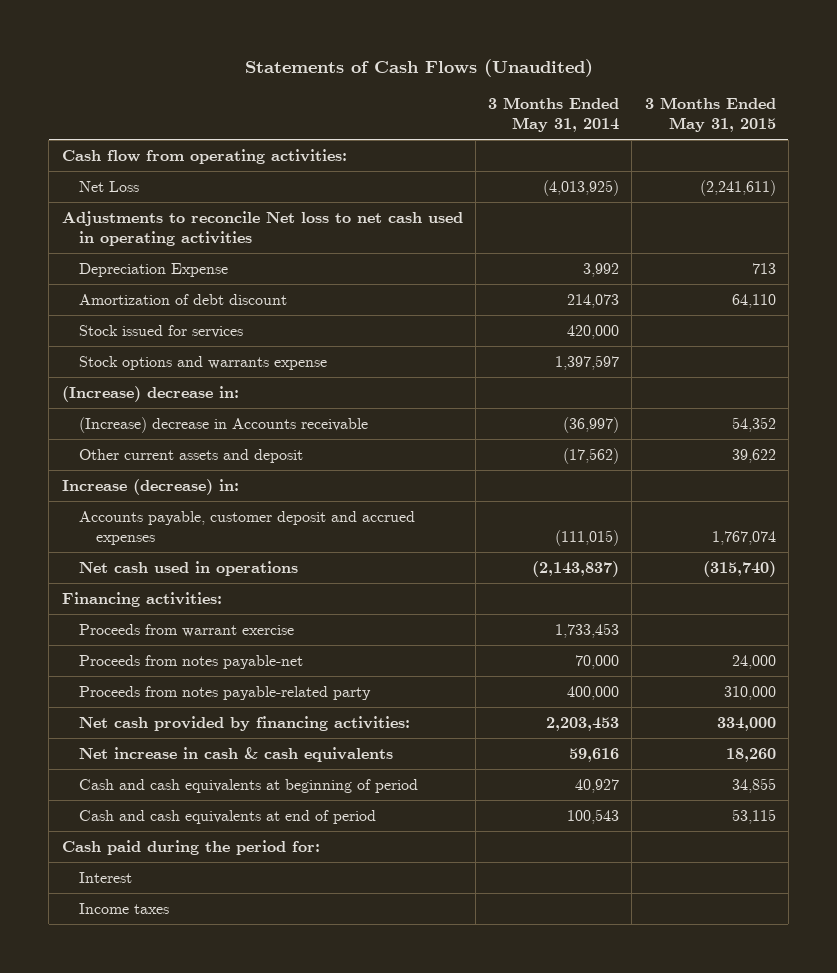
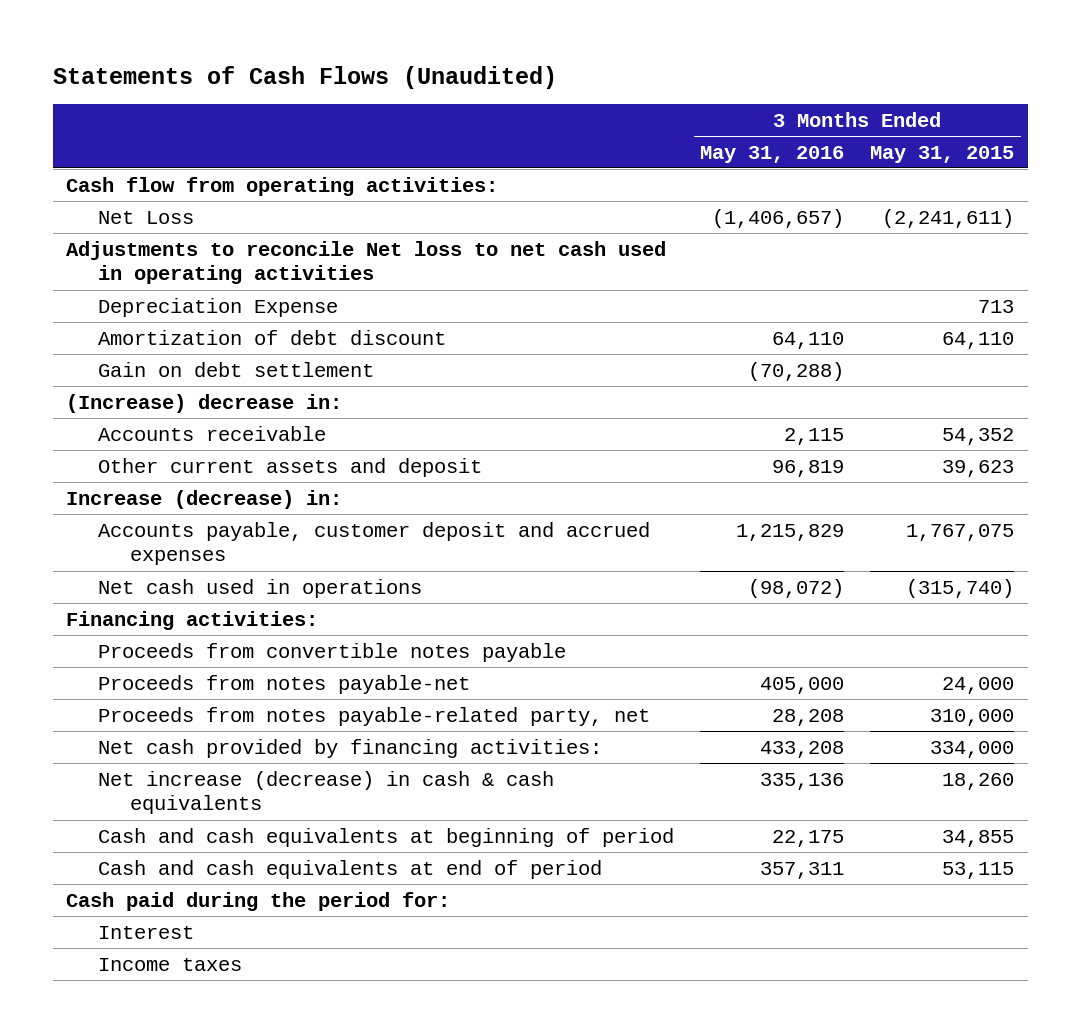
- | 3 Months Ended May 31, 2014 | 3 Months Ended May 31, 2015
+ | 3 Months Ended May 31, 2016 | 3 Months Ended May 31, 2015
- Stock issued for services | 420,000 |
- Stock options and warrants expense | 1,397,597 |
+ Gain on debt settlement | (70,288) |
- (Increase) decrease in Accounts receivable | (36,997) | 54,352
- Other current assets and deposit | (17,562) | 39,622
+ Accounts receivable | 2,115 | 54,352
+ Other current assets and deposit | 96,819 | 39,623
- Accounts payable, customer deposit and accrued expenses | (111,015) | 1,767,074
+ Accounts payable, customer deposit and accrued expenses | 1,215,829 | 1,767,075
- Proceeds from warrant exercise | 1,733,453 |
+ Proceeds from convertible notes payable
- Proceeds from notes payable-related party | 400,000 | 310,000
+ Proceeds from notes payable-related party, net | 28,208 | 310,000
- Net increase in cash & cash equivalents | 59,616 | 18,260
+ Net increase (decrease) in cash & cash equivalents | 335,136 | 18,260

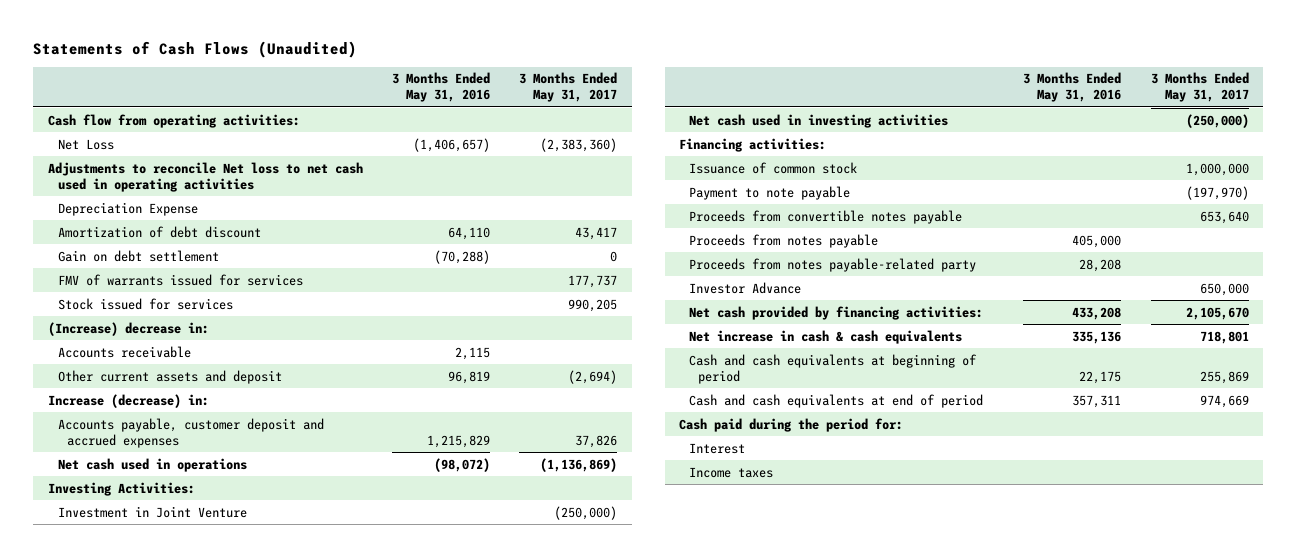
- | 3 Months Ended May 31, 2016 | 3 Months Ended May 31, 2015
+ | 3 Months Ended May 31, 2016 | 3 Months Ended May 31, 2017
+ FMV of warrants issued for services | | 177,737
+ Stock issued for services | | 990,205
+ Investing Activities:
+ Investment in Joint Venture | | (250,000)
+ Net cash used in investing activities | | (250,000)
+ Issuance of common stock | | 1,000,000
+ Payment to note payable | | (197,970)
- Proceeds from notes payable-net | 405,000 | 24,000
- Proceeds from notes payable-related party, net | 28,208 | 310,000
+ Proceeds from notes payable | 405,000 |
+ Proceeds from notes payable-related party | 28,208 |
+ Investor Advance | | 650,000
- Net increase (decrease) in cash & cash equivalents | 335,136 | 18,260
+ Net increase in cash & cash equivalents | 335,136 | 718,801

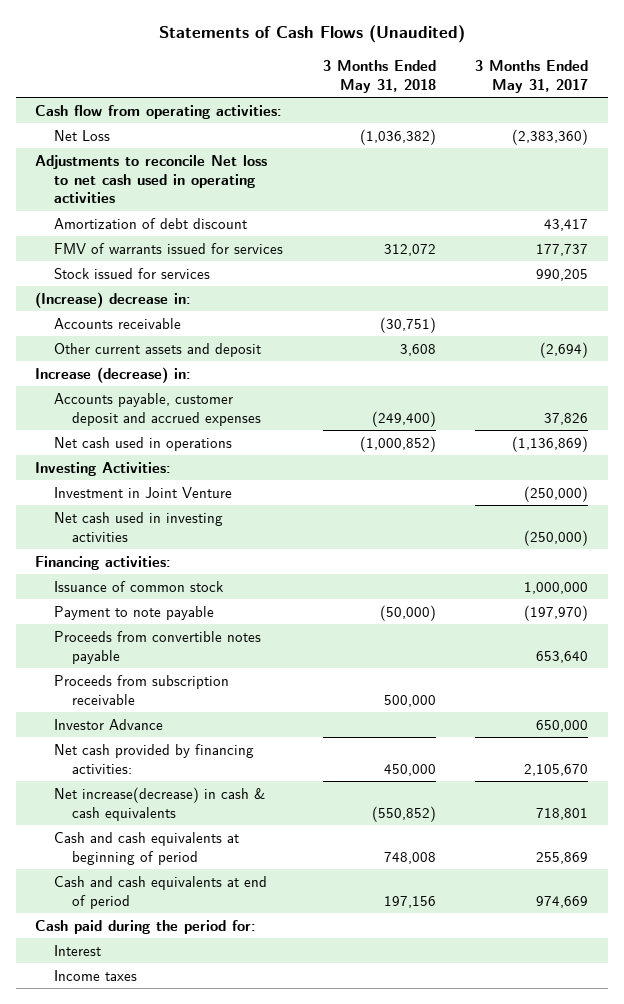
- | 3 Months Ended May 31, 2016 | 3 Months Ended May 31, 2017
+ | 3 Months Ended May 31, 2018 | 3 Months Ended May 31, 2017
- Depreciation Expense
- Gain on debt settlement | (70,288) | 0
- Proceeds from notes payable | 405,000 |
- Proceeds from notes payable-related party | 28,208 |
+ Proceeds from subscription receivable | 500,000 |
- Net increase in cash & cash equivalents | 335,136 | 718,801
+ Net increase(decrease) in cash & cash equivalents | (550,852) | 718,801

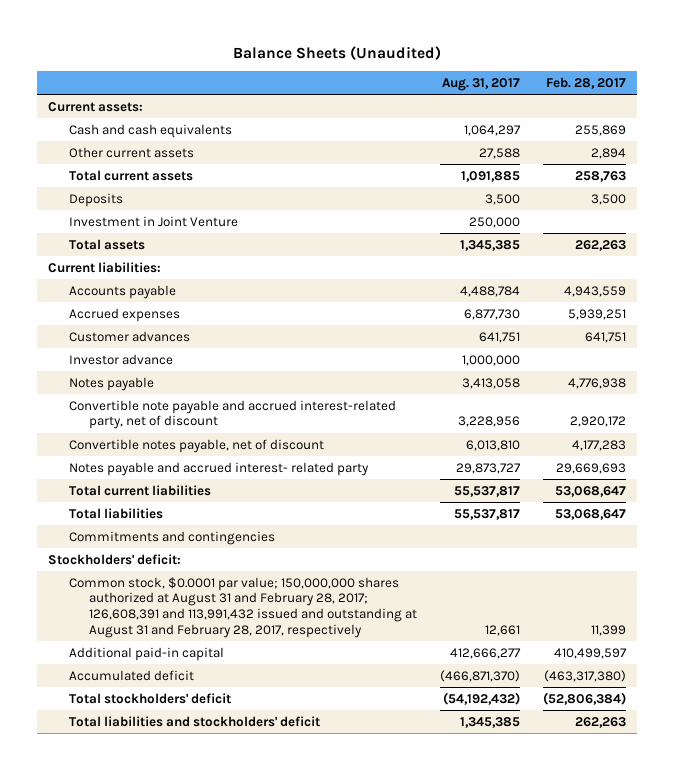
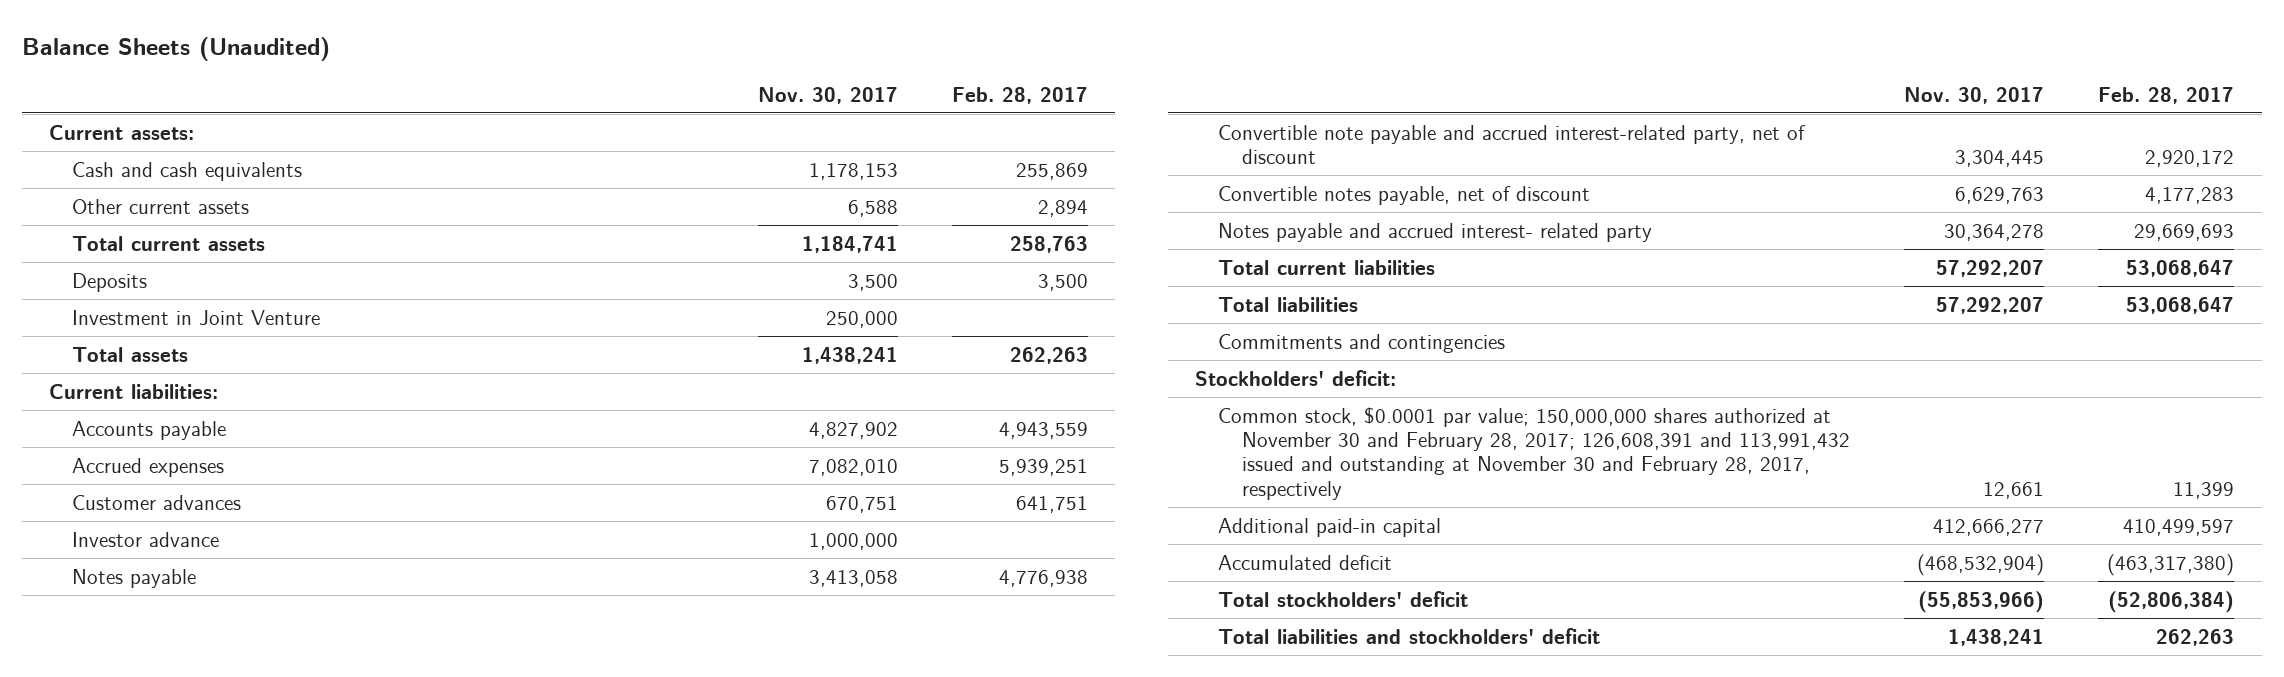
- | Aug. 31, 2017 | Feb. 28, 2017
+ | Nov. 30, 2017 | Feb. 28, 2017
- Common stock, $0.0001 par value; 150,000,000 shares authorized at August 31 and February 28, 2017; 126,608,391 and 113,991,432 issued and outstanding at August 31 and February 28, 2017, respectively | 12,661 | 11,399
+ Common stock, $0.0001 par value; 150,000,000 shares authorized at November 30 and February 28, 2017; 126,608,391 and 113,991,432 issued and outstanding at November 30 and February 28, 2017, respectively | 12,661 | 11,399

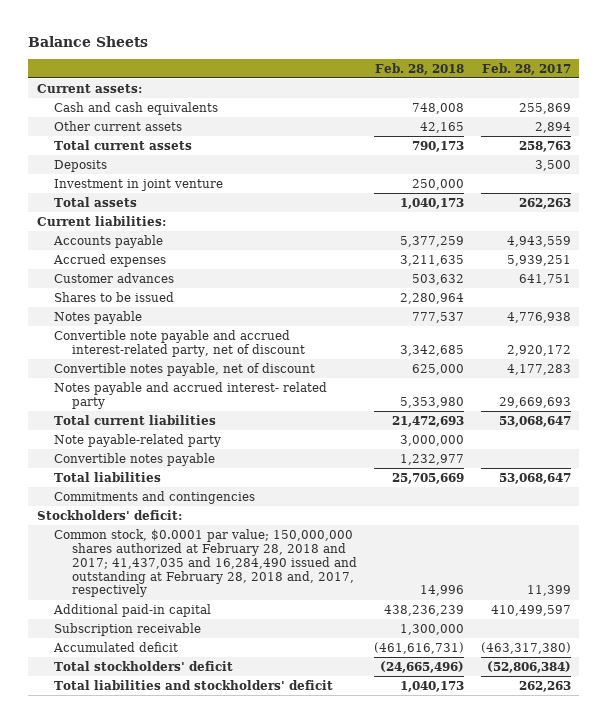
- Balance Sheets (Unaudited)
+ Balance Sheets
- | Nov. 30, 2017 | Feb. 28, 2017
+ | Feb. 28, 2018 | Feb. 28, 2017
- Investment in Joint Venture | 250,000 |
+ Investment in joint venture | 250,000 |
- Investor advance | 1,000,000 |
+ Shares to be issued | 2,280,964 |
+ Note payable-related party | 3,000,000 |
+ Convertible notes payable | 1,232,977 |
- Common stock, $0.0001 par value; 150,000,000 shares authorized at November 30 and February 28, 2017; 126,608,391 and 113,991,432 issued and outstanding at November 30 and February 28, 2017, respectively | 12,661 | 11,399
+ Common stock, $0.0001 par value; 150,000,000 shares authorized at February 28, 2018 and 2017; 41,437,035 and 16,284,490 issued and outstanding at February 28, 2018 and, 2017, respectively | 14,996 | 11,399
+ Subscription receivable | 1,300,000 |

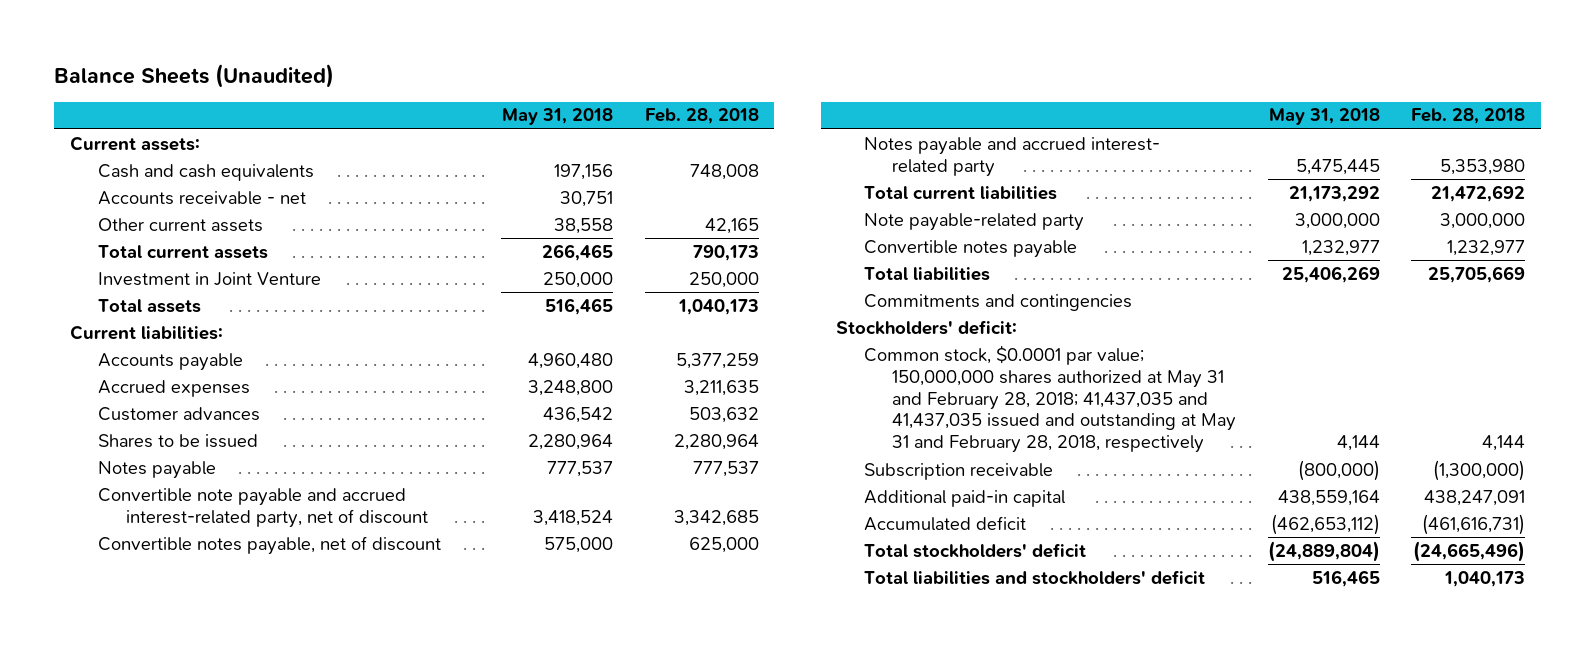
- Balance Sheets
+ Balance Sheets (Unaudited)
- | Feb. 28, 2018 | Feb. 28, 2017
+ | May 31, 2018 | Feb. 28, 2018
+ Accounts receivable - net | 30,751 |
- Deposits | | 3,500
- Investment in joint venture | 250,000 |
+ Investment in Joint Venture | 250,000 | 250,000
- Total current liabilities | 21,472,693 | 53,068,647
+ Total current liabilities | 21,173,292 | 21,472,692
- Common stock, $0.0001 par value; 150,000,000 shares authorized at February 28, 2018 and 2017; 41,437,035 and 16,284,490 issued and outstanding at February 28, 2018 and, 2017, respectively | 14,996 | 11,399
- Additional paid-in capital | 438,236,239 | 410,499,597
- Subscription receivable | 1,300,000 |
+ Common stock, $0.0001 par value; 150,000,000 shares authorized at May 31 and February 28, 2018; 41,437,035 and 41,437,035 issued and outstanding at May 31 and February 28, 2018, respectively | 4,144 | 4,144
+ Subscription receivable | (800,000) | (1,300,000)
+ Additional paid-in capital | 438,559,164 | 438,247,091

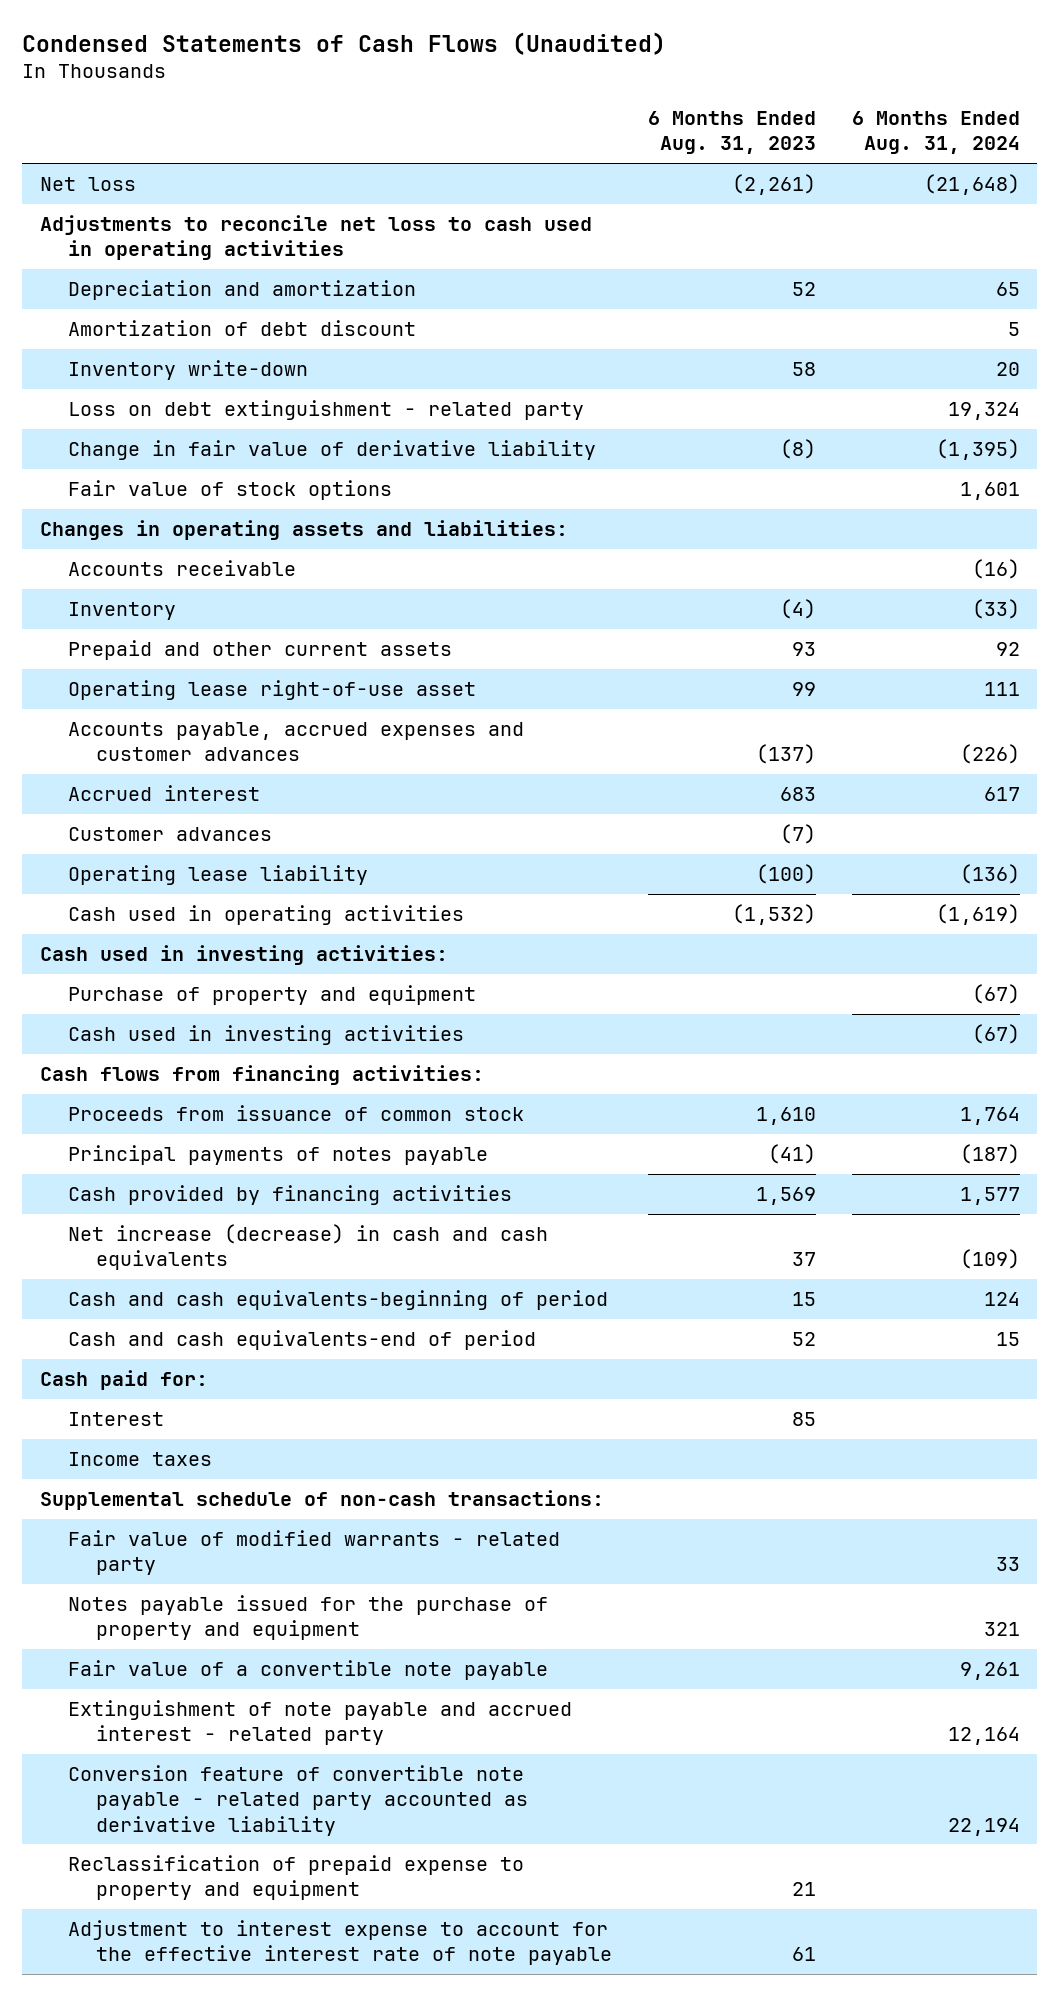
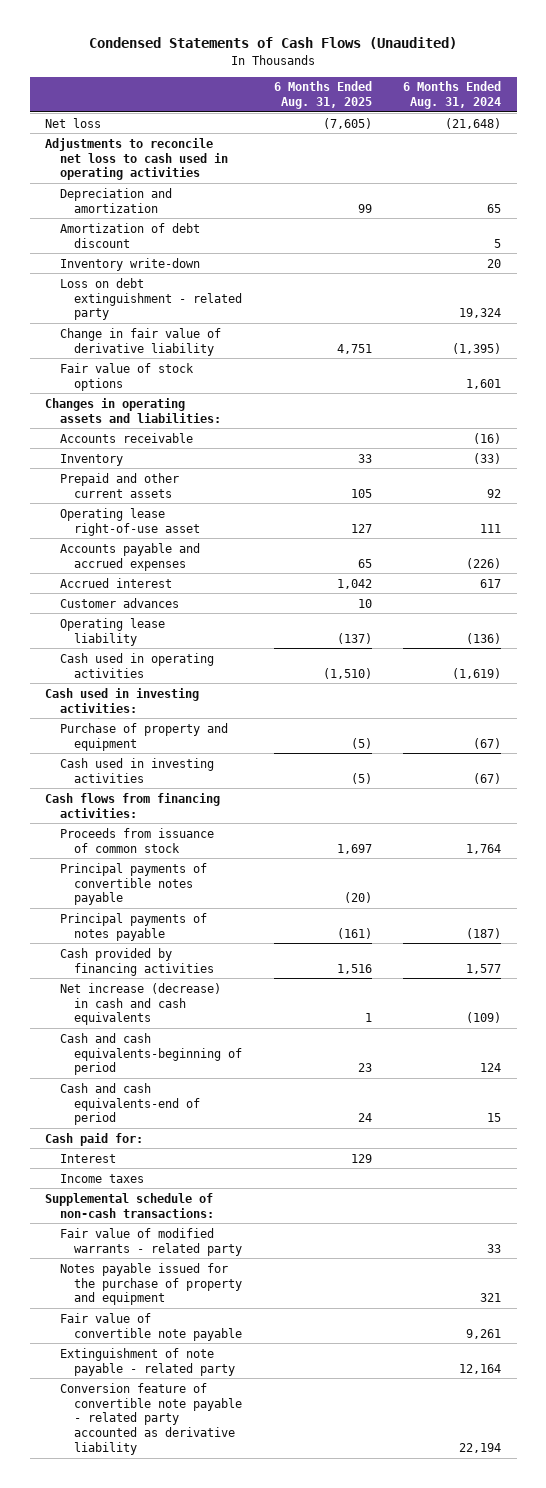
- | 6 Months Ended Aug. 31, 2023 | 6 Months Ended Aug. 31, 2024
+ | 6 Months Ended Aug. 31, 2025 | 6 Months Ended Aug. 31, 2024
- Accounts payable, accrued expenses and customer advances | (137) | (226)
+ Accounts payable and accrued expenses | 65 | (226)
+ Principal payments of convertible notes payable | (20) |
- Fair value of a convertible note payable | | 9,261
- Extinguishment of note payable and accrued interest - related party | | 12,164
+ Fair value of convertible note payable | | 9,261
+ Extinguishment of note payable - related party | | 12,164
- Reclassification of prepaid expense to property and equipment | 21 |
- Adjustment to interest expense to account for the effective interest rate of note payable | 61 |

